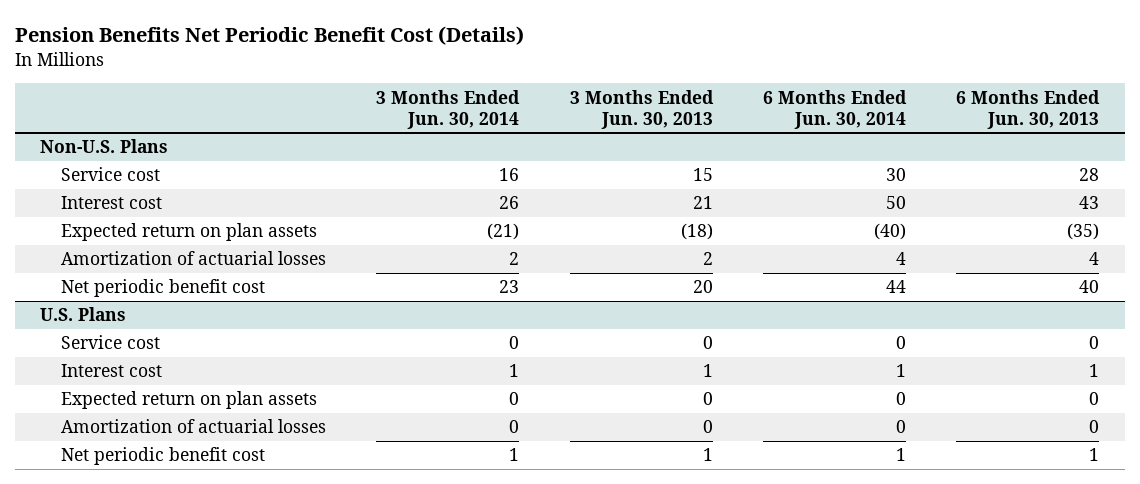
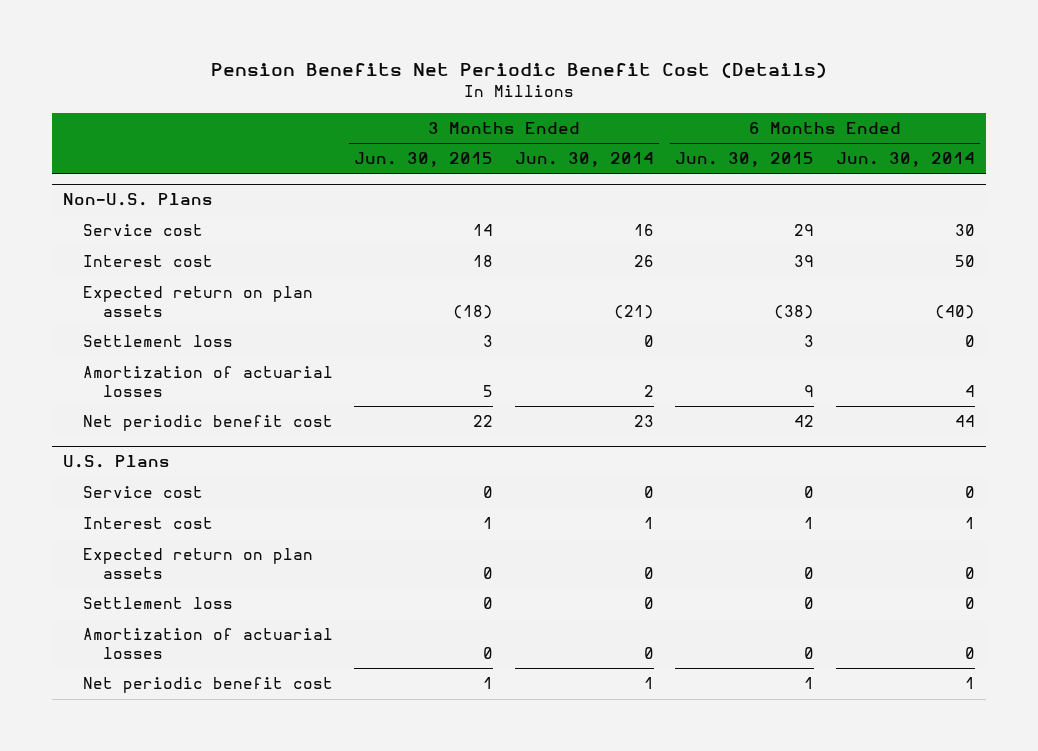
- | 3 Months Ended Jun. 30, 2014 | 3 Months Ended Jun. 30, 2013 | 6 Months Ended Jun. 30, 2014 | 6 Months Ended Jun. 30, 2013
+ | 3 Months Ended Jun. 30, 2015 | 3 Months Ended Jun. 30, 2014 | 6 Months Ended Jun. 30, 2015 | 6 Months Ended Jun. 30, 2014
@ Non-U.S. Plans
+ Settlement loss | 3 | 0 | 3 | 0
@ U.S. Plans
+ Settlement loss | 0 | 0 | 0 | 0

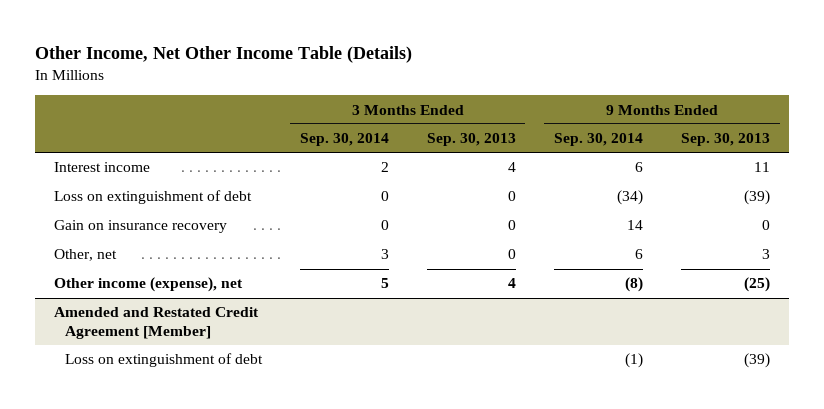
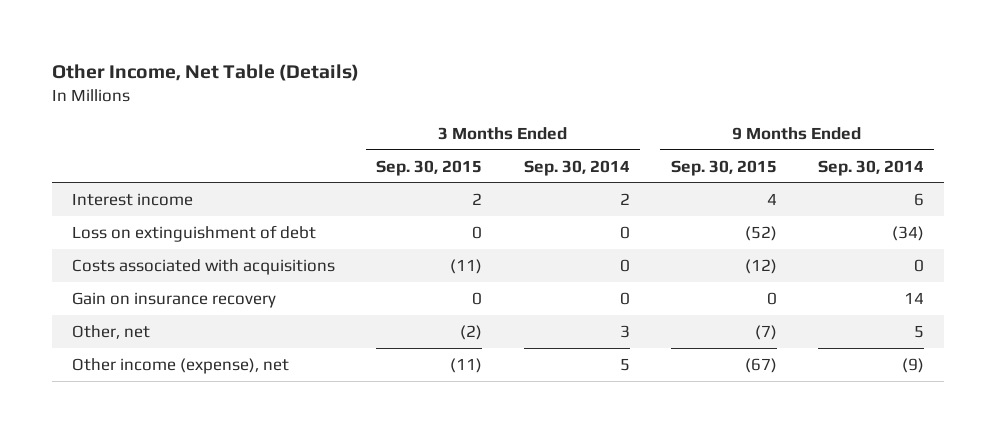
- Other Income, Net Other Income Table (Details)
+ Other Income, Net Table (Details)
- | 3 Months Ended Sep. 30, 2014 | 3 Months Ended Sep. 30, 2013 | 9 Months Ended Sep. 30, 2014 | 9 Months Ended Sep. 30, 2013
+ | 3 Months Ended Sep. 30, 2015 | 3 Months Ended Sep. 30, 2014 | 9 Months Ended Sep. 30, 2015 | 9 Months Ended Sep. 30, 2014
+ Costs associated with acquisitions | (11) | 0 | (12) | 0
- Other, net | 3 | 0 | 6 | 3
- Other income (expense), net | 5 | 4 | (8) | (25)
- Amended and Restated Credit Agreement [Member]
- Loss on extinguishment of debt | | | (1) | (39)
+ Other, net | (2) | 3 | (7) | 5
+ Other income (expense), net | (11) | 5 | (67) | (9)

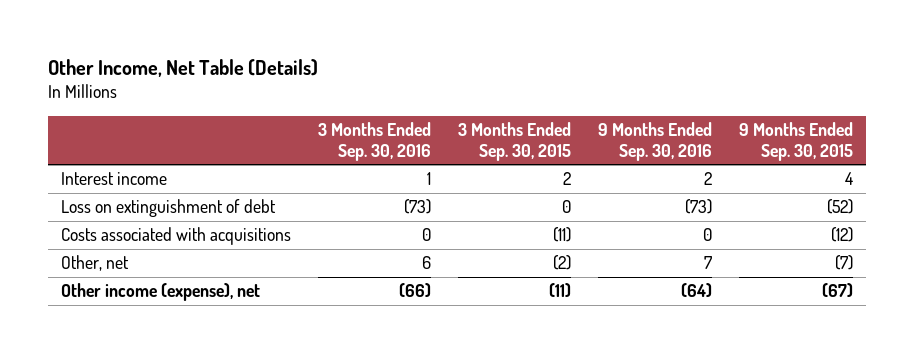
- | 3 Months Ended Sep. 30, 2015 | 3 Months Ended Sep. 30, 2014 | 9 Months Ended Sep. 30, 2015 | 9 Months Ended Sep. 30, 2014
+ | 3 Months Ended Sep. 30, 2016 | 3 Months Ended Sep. 30, 2015 | 9 Months Ended Sep. 30, 2016 | 9 Months Ended Sep. 30, 2015
- Gain on insurance recovery | 0 | 0 | 0 | 14

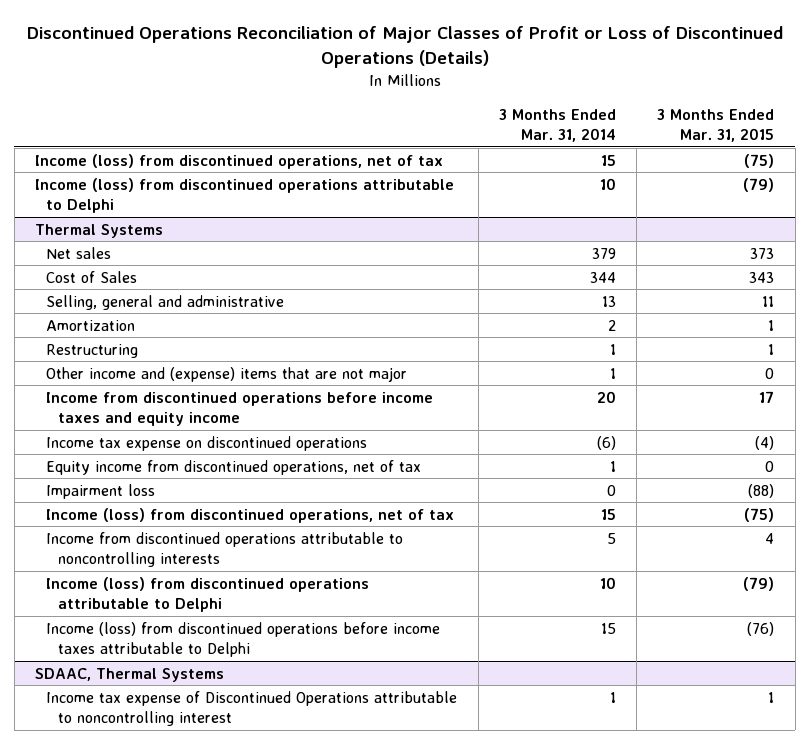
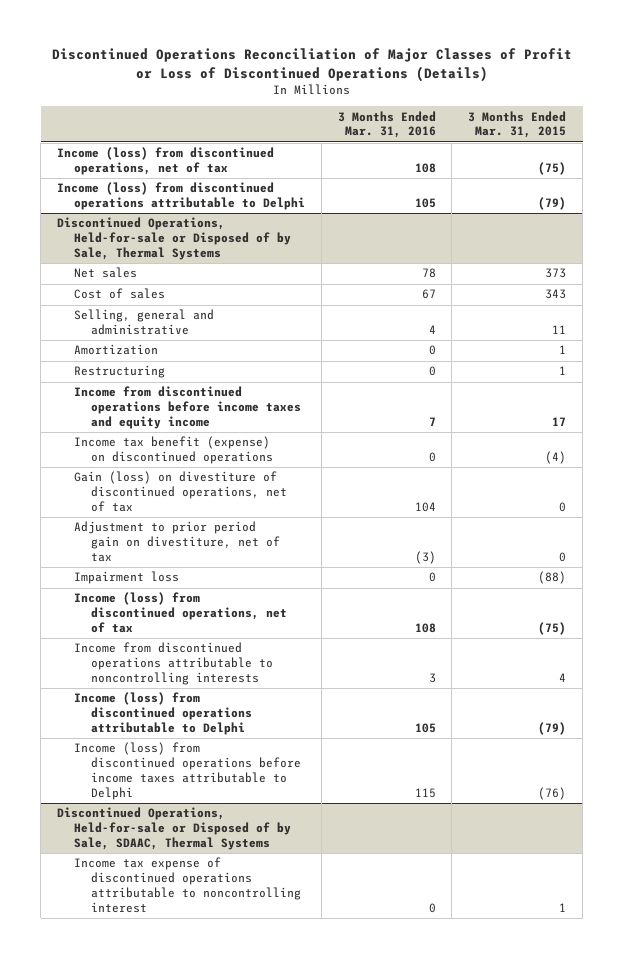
- | 3 Months Ended Mar. 31, 2014 | 3 Months Ended Mar. 31, 2015
+ | 3 Months Ended Mar. 31, 2016 | 3 Months Ended Mar. 31, 2015
- Thermal Systems
+ Discontinued Operations, Held-for-sale or Disposed of by Sale, Thermal Systems
- Cost of Sales | 344 | 343
+ Cost of sales | 67 | 343
- Other income and (expense) items that are not major | 1 | 0
- Income tax expense on discontinued operations | (6) | (4)
- Equity income from discontinued operations, net of tax | 1 | 0
+ Income tax benefit (expense) on discontinued operations | 0 | (4)
+ Gain (loss) on divestiture of discontinued operations, net of tax | 104 | 0
+ Adjustment to prior period gain on divestiture, net of tax | (3) | 0
- SDAAC, Thermal Systems
- Income tax expense of Discontinued Operations attributable to noncontrolling interest | 1 | 1
+ Discontinued Operations, Held-for-sale or Disposed of by Sale, SDAAC, Thermal Systems
+ Income tax expense of discontinued operations attributable to noncontrolling interest | 0 | 1

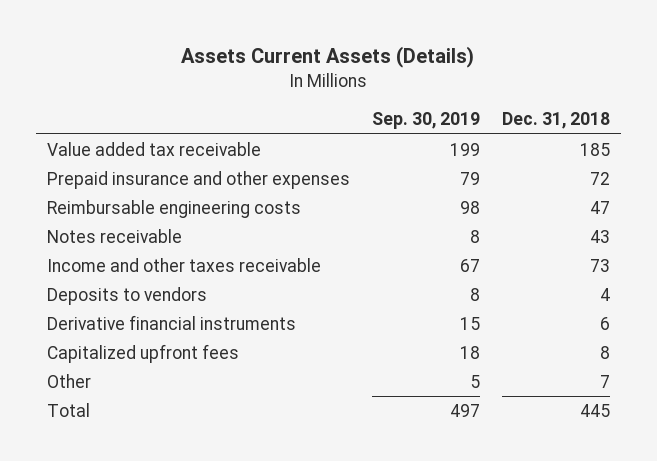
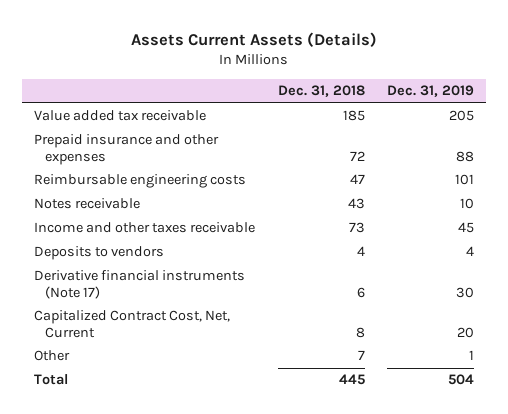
- | Sep. 30, 2019 | Dec. 31, 2018
+ | Dec. 31, 2018 | Dec. 31, 2019
- Derivative financial instruments | 15 | 6
- Capitalized upfront fees | 18 | 8
+ Derivative financial instruments (Note 17) | 6 | 30
+ Capitalized Contract Cost, Net, Current | 8 | 20

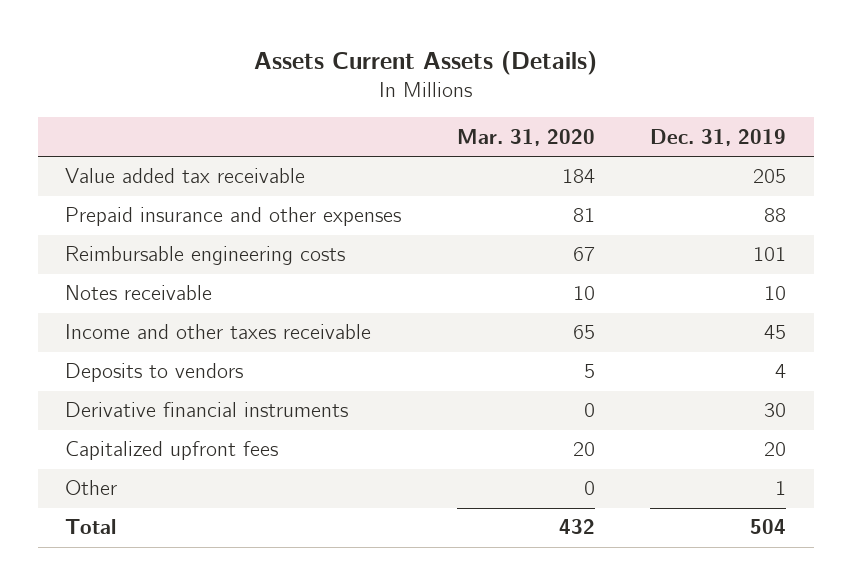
- | Dec. 31, 2018 | Dec. 31, 2019
+ | Mar. 31, 2020 | Dec. 31, 2019
- Derivative financial instruments (Note 17) | 6 | 30
- Capitalized Contract Cost, Net, Current | 8 | 20
+ Derivative financial instruments | 0 | 30
+ Capitalized upfront fees | 20 | 20

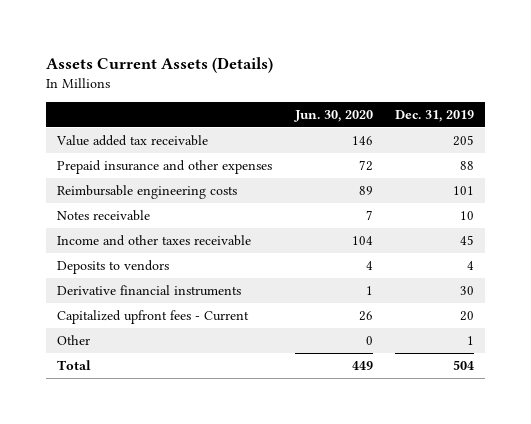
- | Mar. 31, 2020 | Dec. 31, 2019
+ | Jun. 30, 2020 | Dec. 31, 2019
- Capitalized upfront fees | 20 | 20
+ Capitalized upfront fees - Current | 26 | 20

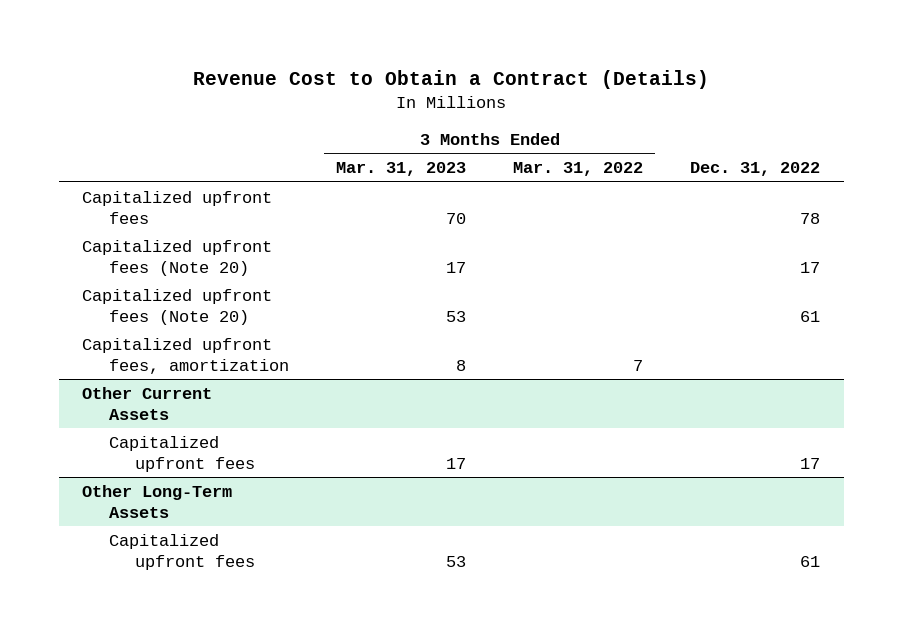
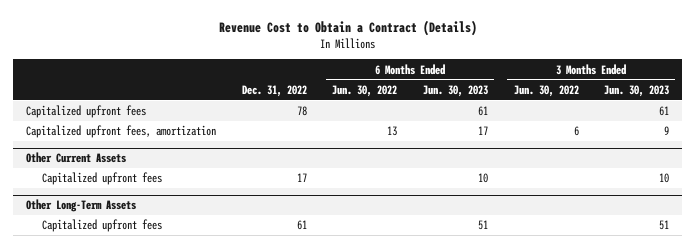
- | 3 Months Ended Mar. 31, 2023 | 3 Months Ended Mar. 31, 2022 | Dec. 31, 2022
+ | Dec. 31, 2022 | 6 Months Ended Jun. 30, 2022 | 6 Months Ended Jun. 30, 2023 | 3 Months Ended Jun. 30, 2022 | 3 Months Ended Jun. 30, 2023
- Capitalized upfront fees (Note 20) | 17 | | 17
- Capitalized upfront fees (Note 20) | 53 | | 61

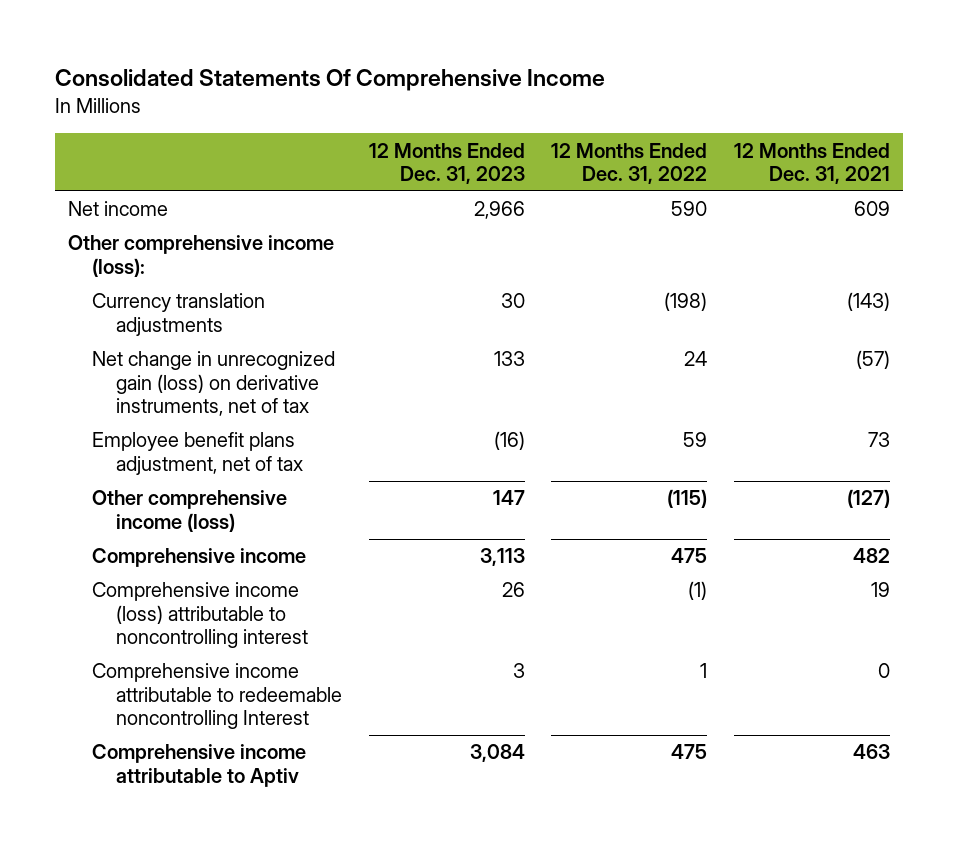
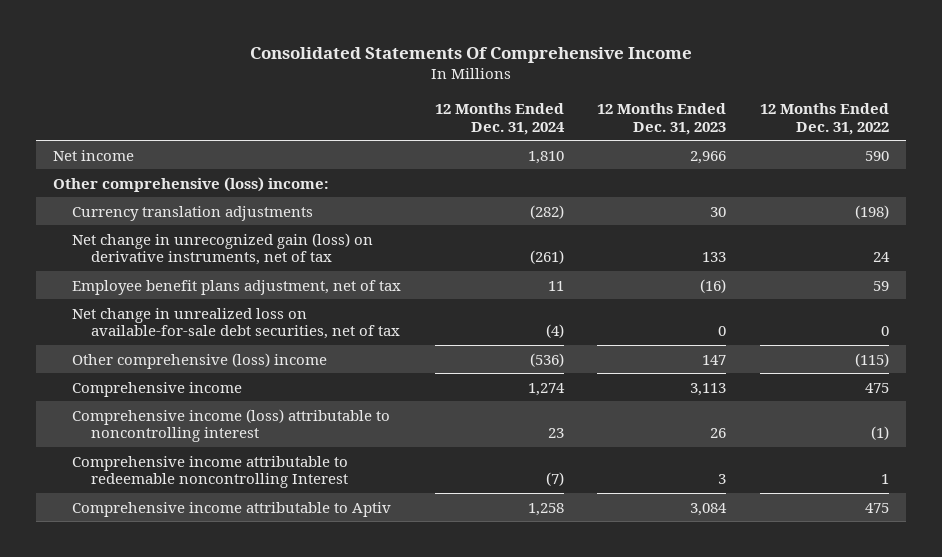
- | 12 Months Ended Dec. 31, 2023 | 12 Months Ended Dec. 31, 2022 | 12 Months Ended Dec. 31, 2021
+ | 12 Months Ended Dec. 31, 2024 | 12 Months Ended Dec. 31, 2023 | 12 Months Ended Dec. 31, 2022
- Other comprehensive income (loss):
+ Other comprehensive (loss) income:
- Other comprehensive income (loss) | 147 | (115) | (127)
+ Net change in unrealized loss on available-for-sale debt securities, net of tax | (4) | 0 | 0
+ Other comprehensive (loss) income | (536) | 147 | (115)

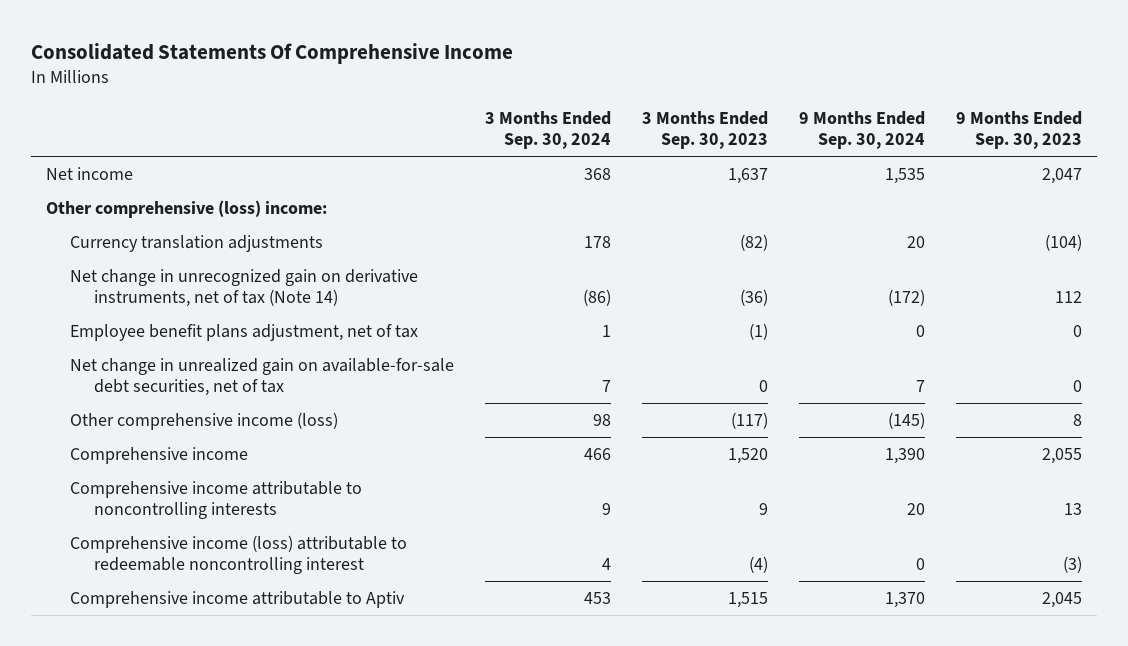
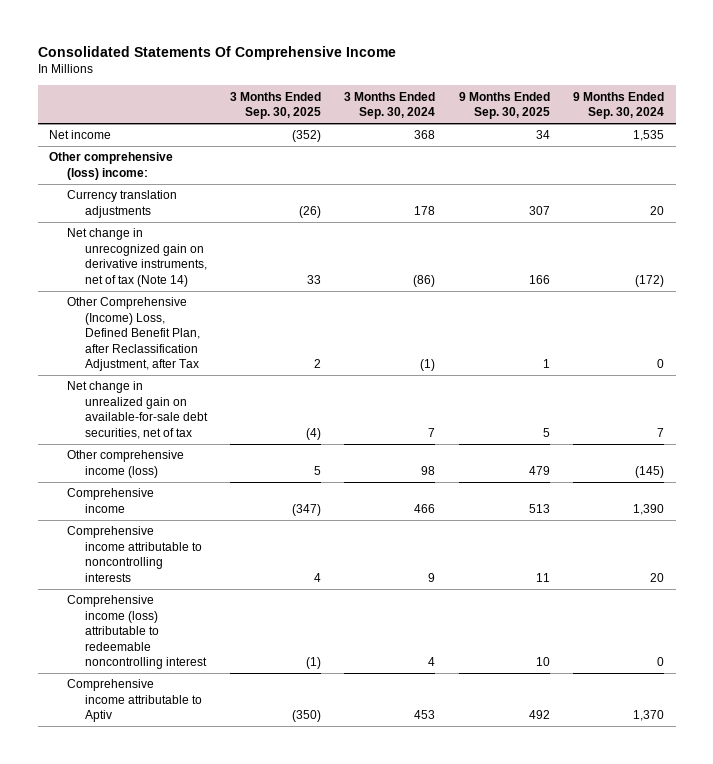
- | 3 Months Ended Sep. 30, 2024 | 3 Months Ended Sep. 30, 2023 | 9 Months Ended Sep. 30, 2024 | 9 Months Ended Sep. 30, 2023
+ | 3 Months Ended Sep. 30, 2025 | 3 Months Ended Sep. 30, 2024 | 9 Months Ended Sep. 30, 2025 | 9 Months Ended Sep. 30, 2024
- Employee benefit plans adjustment, net of tax | 1 | (1) | 0 | 0
+ Other Comprehensive (Income) Loss, Defined Benefit Plan, after Reclassification Adjustment, after Tax | 2 | (1) | 1 | 0

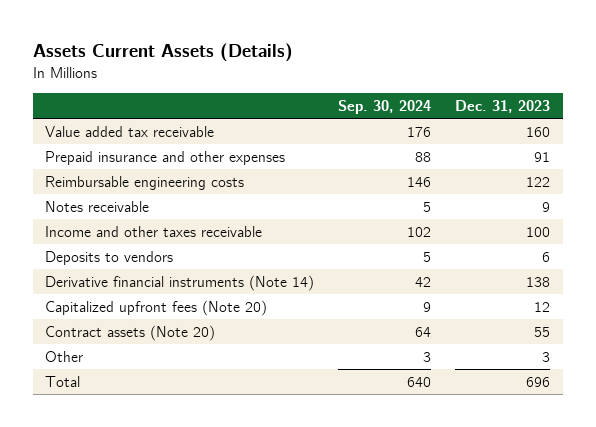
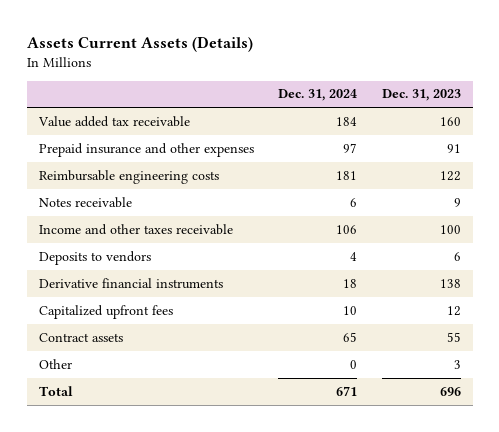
- | Sep. 30, 2024 | Dec. 31, 2023
+ | Dec. 31, 2024 | Dec. 31, 2023
- Derivative financial instruments (Note 14) | 42 | 138
- Capitalized upfront fees (Note 20) | 9 | 12
- Contract assets (Note 20) | 64 | 55
+ Derivative financial instruments | 18 | 138
+ Capitalized upfront fees | 10 | 12
+ Contract assets | 65 | 55

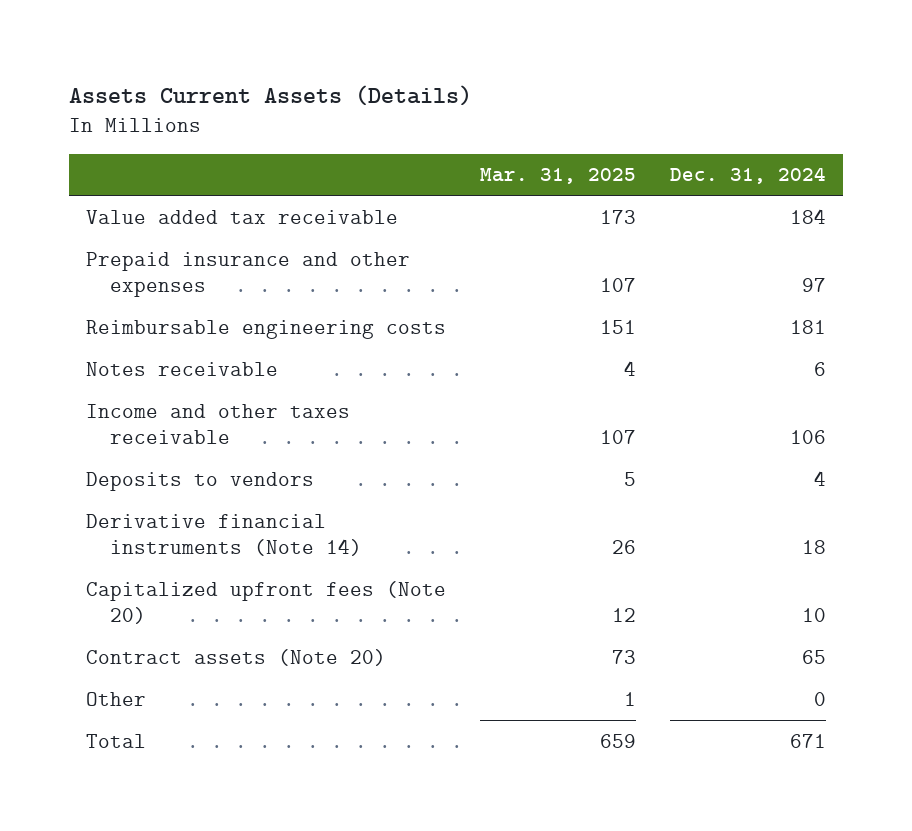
- | Dec. 31, 2024 | Dec. 31, 2023
+ | Mar. 31, 2025 | Dec. 31, 2024
- Derivative financial instruments | 18 | 138
- Capitalized upfront fees | 10 | 12
- Contract assets | 65 | 55
+ Derivative financial instruments (Note 14) | 26 | 18
+ Capitalized upfront fees (Note 20) | 12 | 10
+ Contract assets (Note 20) | 73 | 65

